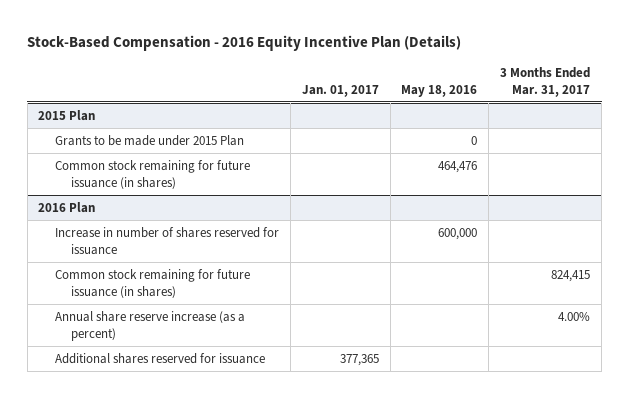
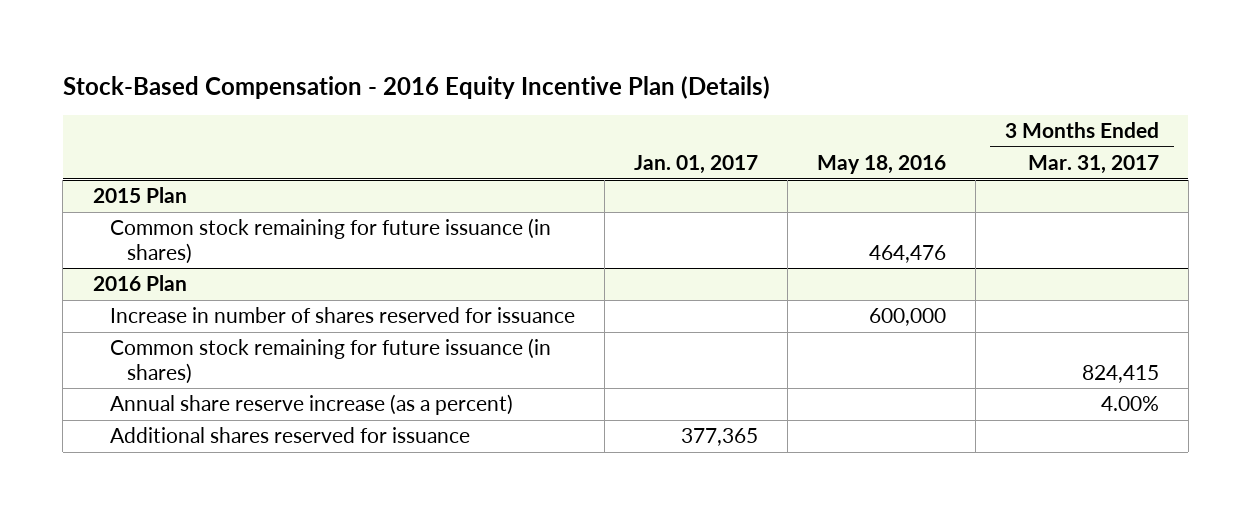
@ 2015 Plan
- Grants to be made under 2015 Plan | | 0 |

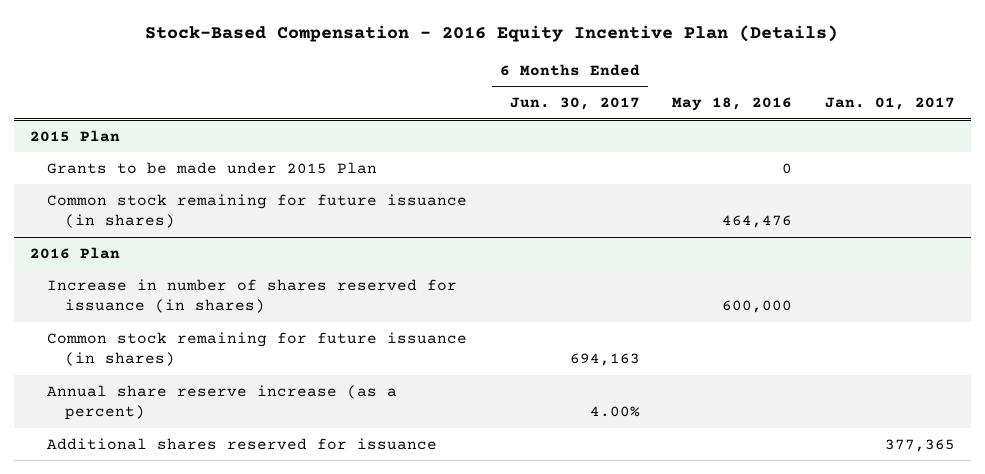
- | Jan. 01, 2017 | May 18, 2016 | 3 Months Ended Mar. 31, 2017
+ | 6 Months Ended Jun. 30, 2017 | May 18, 2016 | Jan. 01, 2017
@ 2015 Plan
+ Grants to be made under 2015 Plan | | 0 |
@ 2016 Plan
- Increase in number of shares reserved for issuance | | 600,000 |
+ Increase in number of shares reserved for issuance (in shares) | | 600,000 |

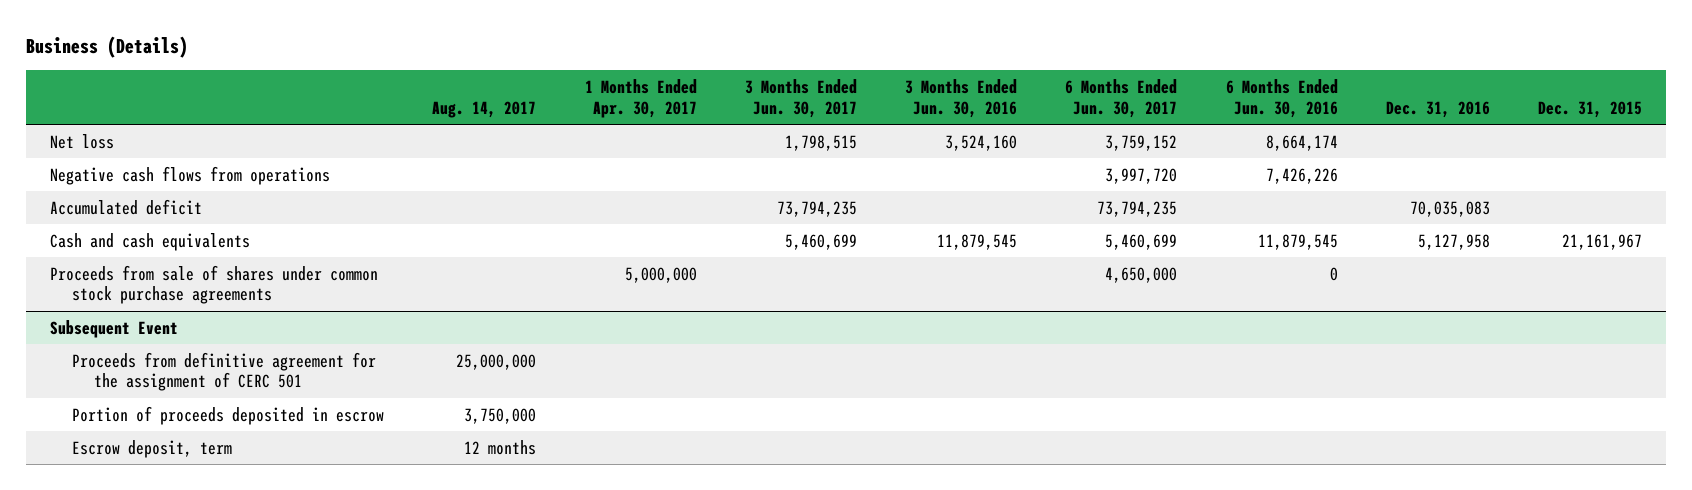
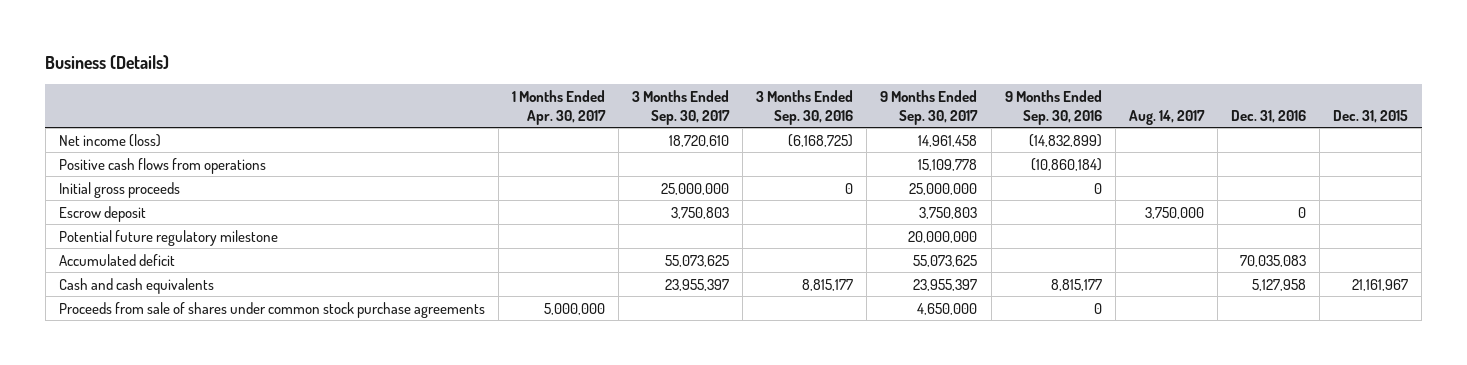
- | Aug. 14, 2017 | 1 Months Ended Apr. 30, 2017 | 3 Months Ended Jun. 30, 2017 | 3 Months Ended Jun. 30, 2016 | 6 Months Ended Jun. 30, 2017 | 6 Months Ended Jun. 30, 2016 | Dec. 31, 2016 | Dec. 31, 2015
+ | 1 Months Ended Apr. 30, 2017 | 3 Months Ended Sep. 30, 2017 | 3 Months Ended Sep. 30, 2016 | 9 Months Ended Sep. 30, 2017 | 9 Months Ended Sep. 30, 2016 | Aug. 14, 2017 | Dec. 31, 2016 | Dec. 31, 2015
- Net loss | | | 1,798,515 | 3,524,160 | 3,759,152 | 8,664,174 | |
- Negative cash flows from operations | | | | | 3,997,720 | 7,426,226 | |
+ Net income (loss) | | 18,720,610 | (6,168,725) | 14,961,458 | (14,832,899) | | |
+ Positive cash flows from operations | | | | 15,109,778 | (10,860,184) | | |
+ Initial gross proceeds | | 25,000,000 | 0 | 25,000,000 | 0 | | |
+ Escrow deposit | | 3,750,803 | | 3,750,803 | | 3,750,000 | 0 |
+ Potential future regulatory milestone | | | | 20,000,000 | | | |
- Subsequent Event
- Proceeds from definitive agreement for the assignment of CERC 501 | 25,000,000 | | | | | | |
- Portion of proceeds deposited in escrow | 3,750,000 | | | | | | |
- Escrow deposit, term | 12 months | | | | | | |

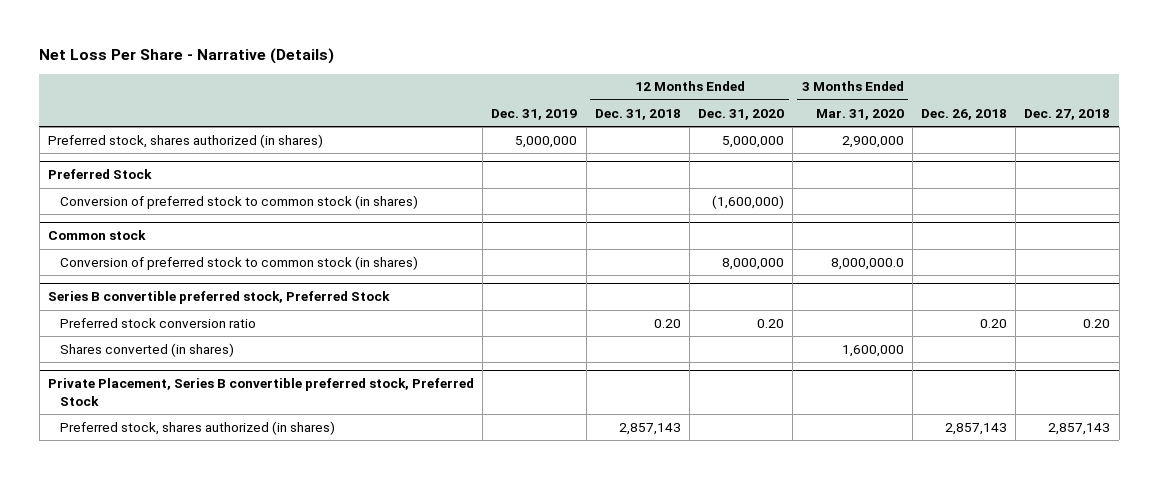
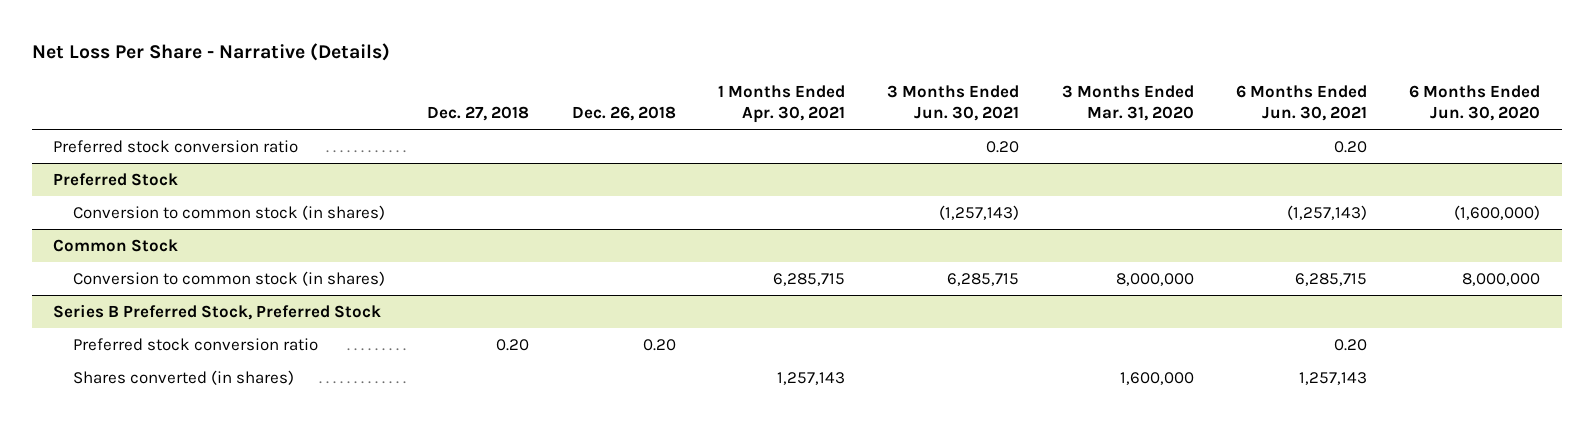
- | Dec. 31, 2019 | 12 Months Ended Dec. 31, 2018 | 12 Months Ended Dec. 31, 2020 | 3 Months Ended Mar. 31, 2020 | Dec. 26, 2018 | Dec. 27, 2018
+ | Dec. 27, 2018 | Dec. 26, 2018 | 1 Months Ended Apr. 30, 2021 | 3 Months Ended Jun. 30, 2021 | 3 Months Ended Mar. 31, 2020 | 6 Months Ended Jun. 30, 2021 | 6 Months Ended Jun. 30, 2020
- Preferred stock, shares authorized (in shares) | 5,000,000 | | 5,000,000 | 2,900,000 | |
+ Preferred stock conversion ratio | | | | 0.20 | | 0.20 |
@ Preferred Stock
- Conversion of preferred stock to common stock (in shares) | | | (1,600,000) | | |
- Common stock
- Conversion of preferred stock to common stock (in shares) | | | 8,000,000 | 8,000,000.0 | |
- Series B convertible preferred stock, Preferred Stock
@ Preferred Stock
+ Conversion to common stock (in shares) | | | | (1,257,143) | | (1,257,143) | (1,600,000)
+ Common Stock
+ Conversion to common stock (in shares) | | | 6,285,715 | 6,285,715 | 8,000,000 | 6,285,715 | 8,000,000
+ Series B Preferred Stock, Preferred Stock
- Private Placement, Series B convertible preferred stock, Preferred Stock
- Preferred stock, shares authorized (in shares) | | 2,857,143 | | | 2,857,143 | 2,857,143

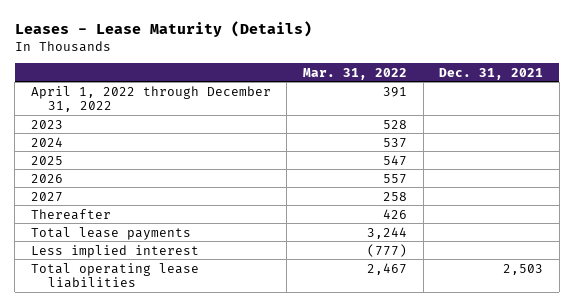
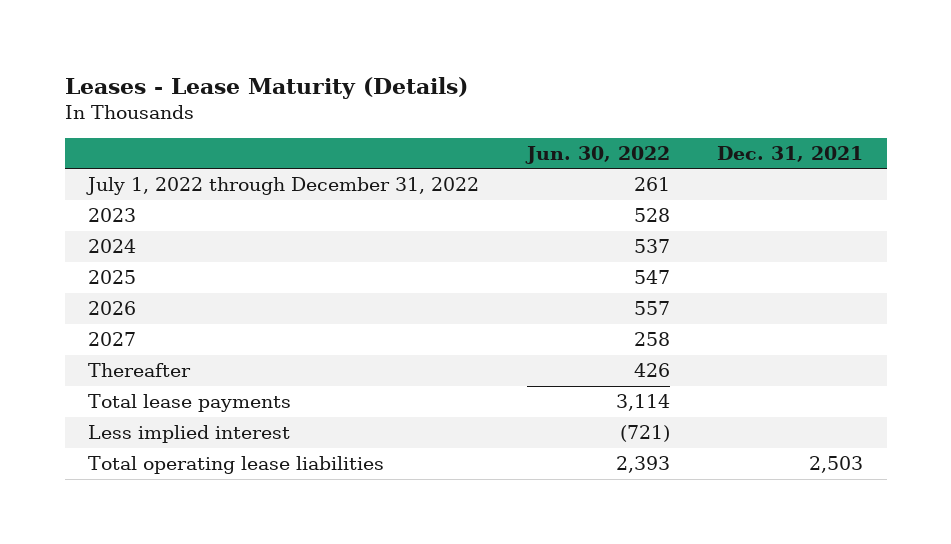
- | Mar. 31, 2022 | Dec. 31, 2021
+ | Jun. 30, 2022 | Dec. 31, 2021
- April 1, 2022 through December 31, 2022 | 391 |
+ July 1, 2022 through December 31, 2022 | 261 |

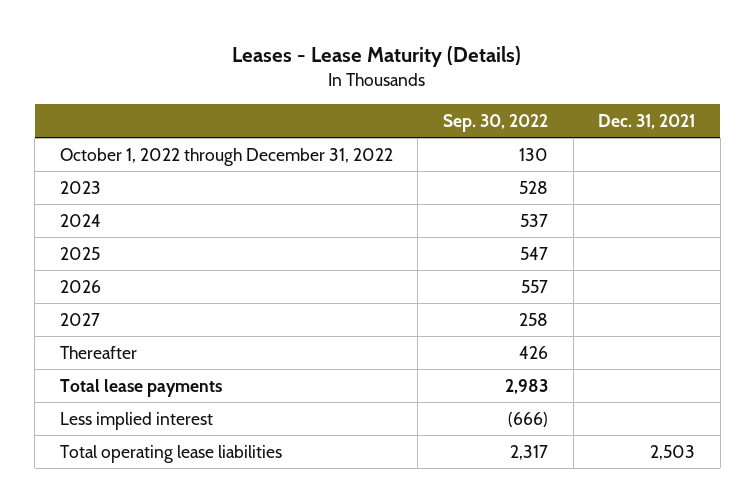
- | Jun. 30, 2022 | Dec. 31, 2021
+ | Sep. 30, 2022 | Dec. 31, 2021
- July 1, 2022 through December 31, 2022 | 261 |
+ October 1, 2022 through December 31, 2022 | 130 |

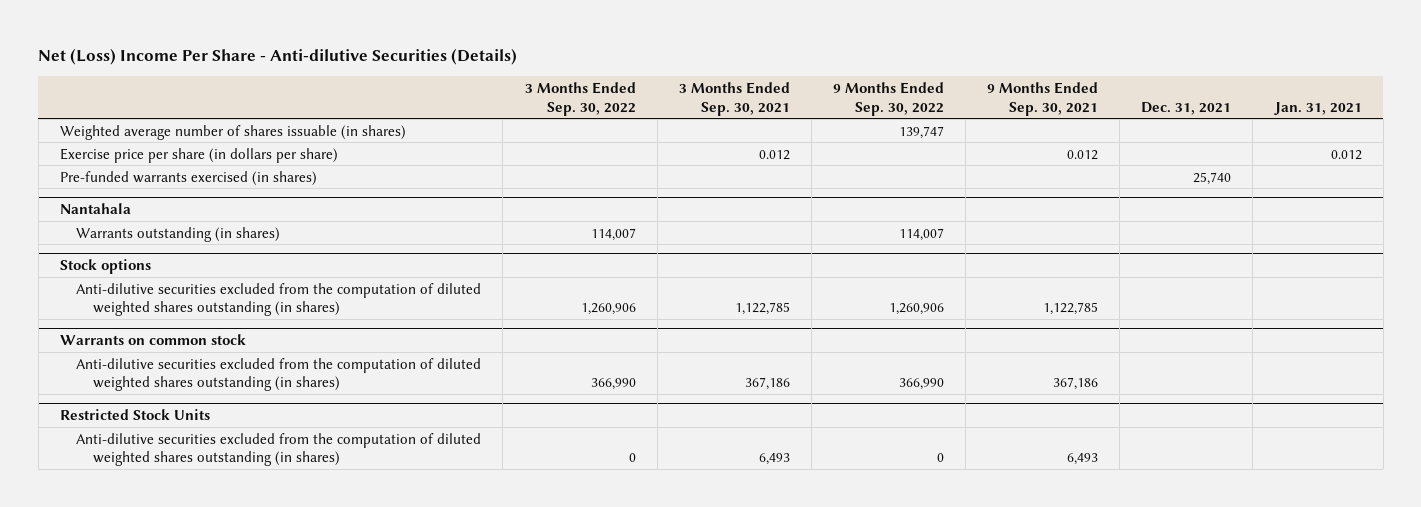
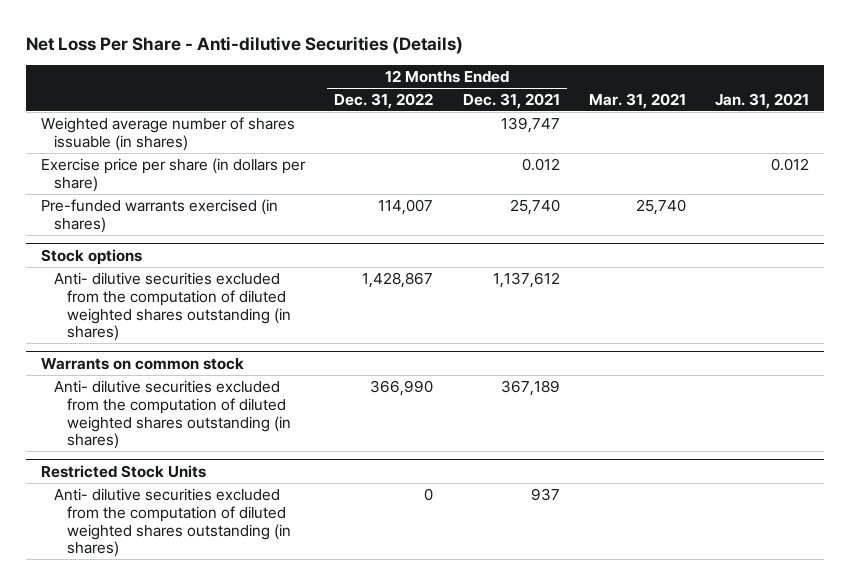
- Net (Loss) Income Per Share - Anti-dilutive Securities (Details)
+ Net Loss Per Share - Anti-dilutive Securities (Details)
- | 3 Months Ended Sep. 30, 2022 | 3 Months Ended Sep. 30, 2021 | 9 Months Ended Sep. 30, 2022 | 9 Months Ended Sep. 30, 2021 | Dec. 31, 2021 | Jan. 31, 2021
+ | 12 Months Ended Dec. 31, 2022 | 12 Months Ended Dec. 31, 2021 | Mar. 31, 2021 | Jan. 31, 2021
- Nantahala
- Warrants outstanding (in shares) | 114,007 | | 114,007 | | |
@ Stock options
- Anti-dilutive securities excluded from the computation of diluted weighted shares outstanding (in shares) | 1,260,906 | 1,122,785 | 1,260,906 | 1,122,785 | |
+ Anti- dilutive securities excluded from the computation of diluted weighted shares outstanding (in shares) | 1,428,867 | 1,137,612 | |
@ Warrants on common stock
- Anti-dilutive securities excluded from the computation of diluted weighted shares outstanding (in shares) | 366,990 | 367,186 | 366,990 | 367,186 | |
+ Anti- dilutive securities excluded from the computation of diluted weighted shares outstanding (in shares) | 366,990 | 367,189 | |
@ Restricted Stock Units
- Anti-dilutive securities excluded from the computation of diluted weighted shares outstanding (in shares) | 0 | 6,493 | 0 | 6,493 | |
+ Anti- dilutive securities excluded from the computation of diluted weighted shares outstanding (in shares) | 0 | 937 | |

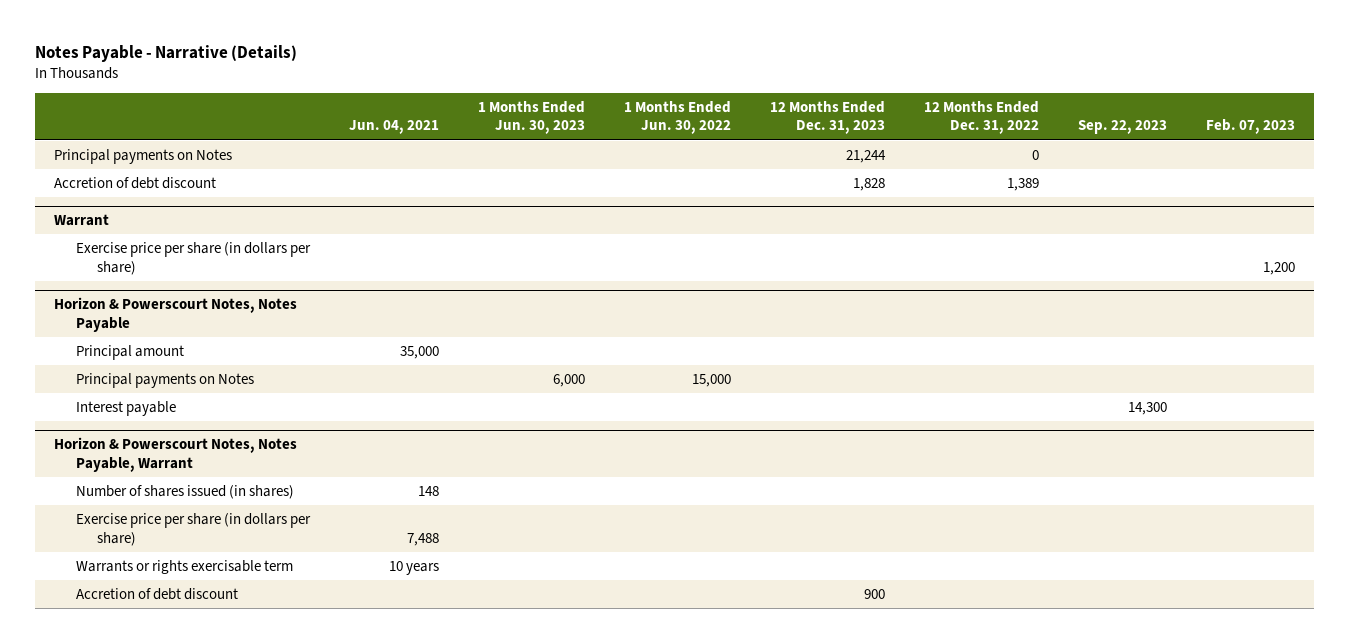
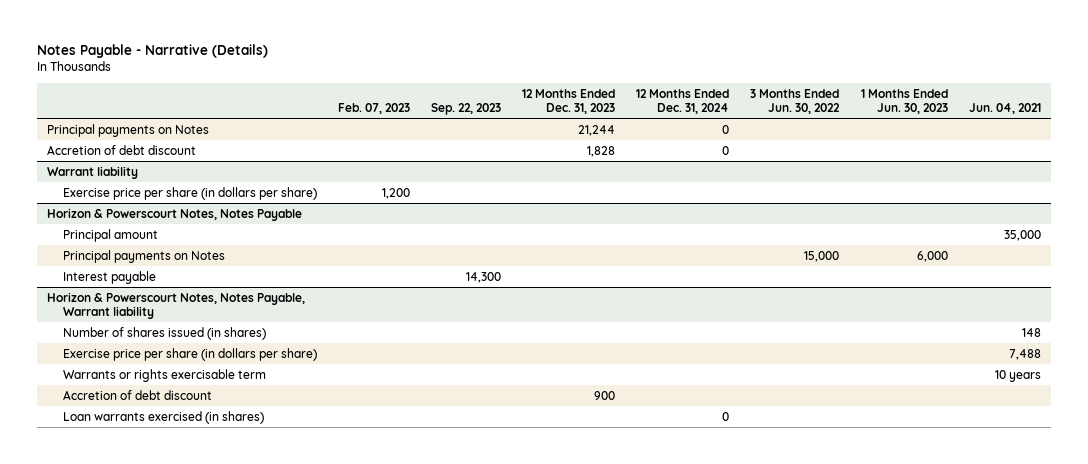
- | Jun. 04, 2021 | 1 Months Ended Jun. 30, 2023 | 1 Months Ended Jun. 30, 2022 | 12 Months Ended Dec. 31, 2023 | 12 Months Ended Dec. 31, 2022 | Sep. 22, 2023 | Feb. 07, 2023
+ | Feb. 07, 2023 | Sep. 22, 2023 | 12 Months Ended Dec. 31, 2023 | 12 Months Ended Dec. 31, 2024 | 3 Months Ended Jun. 30, 2022 | 1 Months Ended Jun. 30, 2023 | Jun. 04, 2021
- Warrant
+ Warrant liability
- Horizon & Powerscourt Notes, Notes Payable, Warrant
+ Horizon & Powerscourt Notes, Notes Payable, Warrant liability
+ Loan warrants exercised (in shares) | | | | 0 | | |

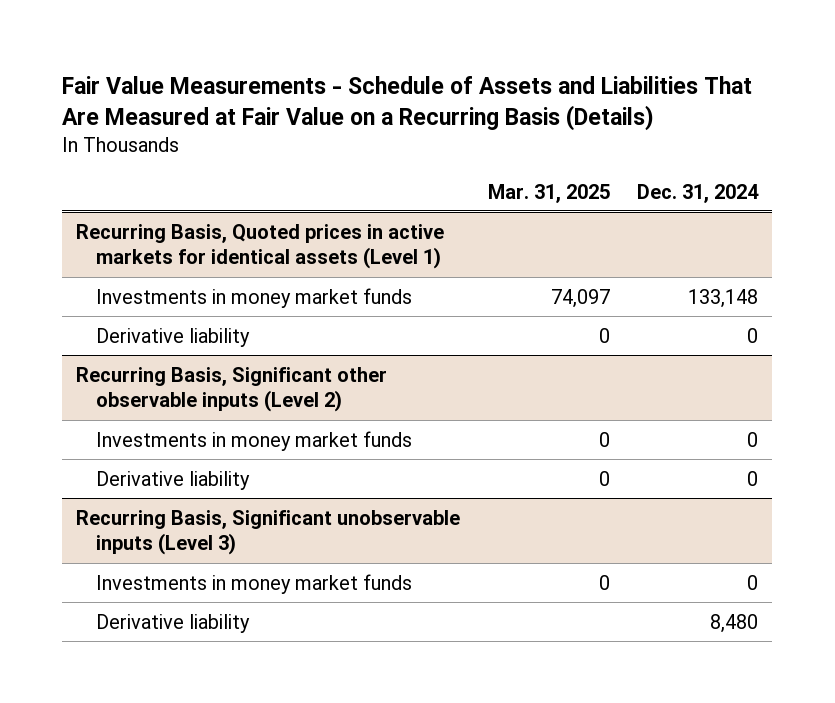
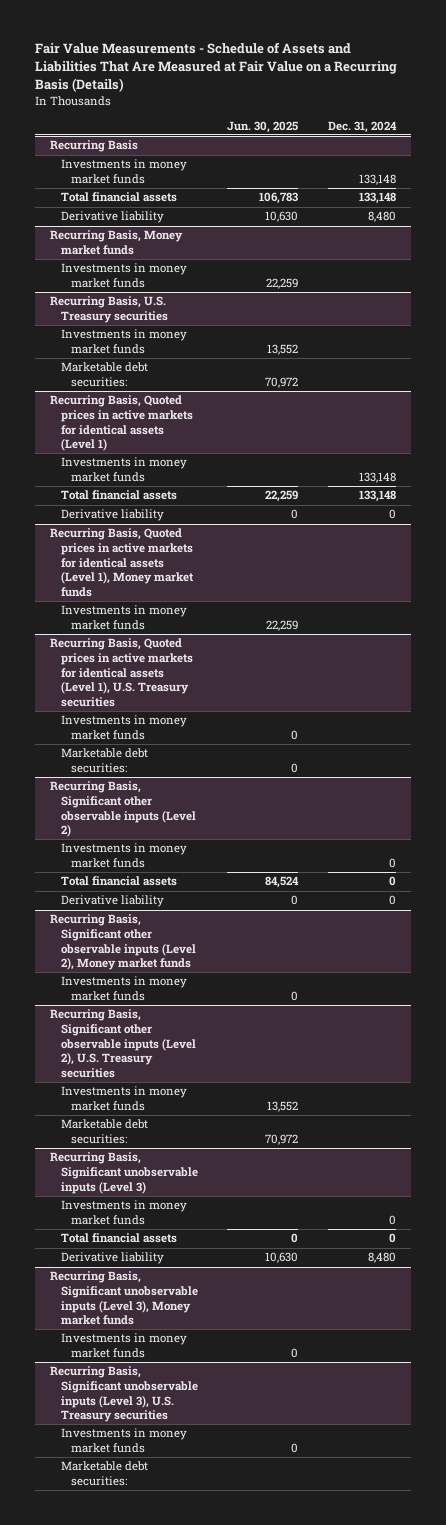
- | Mar. 31, 2025 | Dec. 31, 2024
+ | Jun. 30, 2025 | Dec. 31, 2024
+ Recurring Basis
+ Investments in money market funds | | 133,148
+ Total financial assets | 106,783 | 133,148
+ Derivative liability | 10,630 | 8,480
+ Recurring Basis, Money market funds
+ Investments in money market funds | 22,259 |
+ Recurring Basis, U.S. Treasury securities
+ Investments in money market funds | 13,552 |
+ Marketable debt securities: | 70,972 |
@ Recurring Basis, Quoted prices in active markets for identical assets (Level 1)
+ Total financial assets | 22,259 | 133,148
+ Recurring Basis, Quoted prices in active markets for identical assets (Level 1), Money market funds
+ Investments in money market funds | 22,259 |
+ Recurring Basis, Quoted prices in active markets for identical assets (Level 1), U.S. Treasury securities
+ Investments in money market funds | 0 |
+ Marketable debt securities: | 0 |
@ Recurring Basis, Significant other observable inputs (Level 2)
+ Total financial assets | 84,524 | 0
+ Recurring Basis, Significant other observable inputs (Level 2), Money market funds
+ Investments in money market funds | 0 |
+ Recurring Basis, Significant other observable inputs (Level 2), U.S. Treasury securities
+ Investments in money market funds | 13,552 |
+ Marketable debt securities: | 70,972 |
@ Recurring Basis, Significant unobservable inputs (Level 3)
+ Total financial assets | 0 | 0
+ Recurring Basis, Significant unobservable inputs (Level 3), Money market funds
+ Investments in money market funds | 0 |
+ Recurring Basis, Significant unobservable inputs (Level 3), U.S. Treasury securities
+ Investments in money market funds | 0 |
+ Marketable debt securities:

